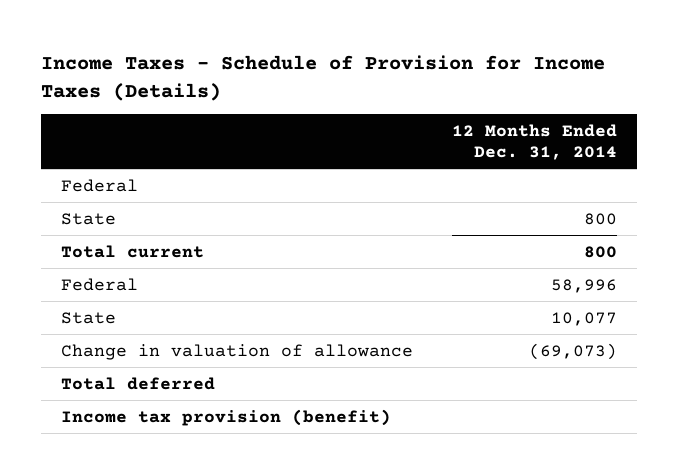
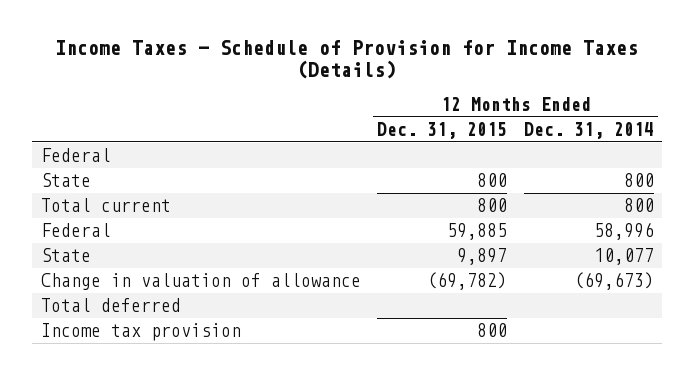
- | 12 Months Ended Dec. 31, 2014
+ | 12 Months Ended Dec. 31, 2015 | 12 Months Ended Dec. 31, 2014
- Change in valuation of allowance | (69,073)
+ Change in valuation of allowance | (69,782) | (69,673)
- Income tax provision (benefit)
+ Income tax provision | 800 |

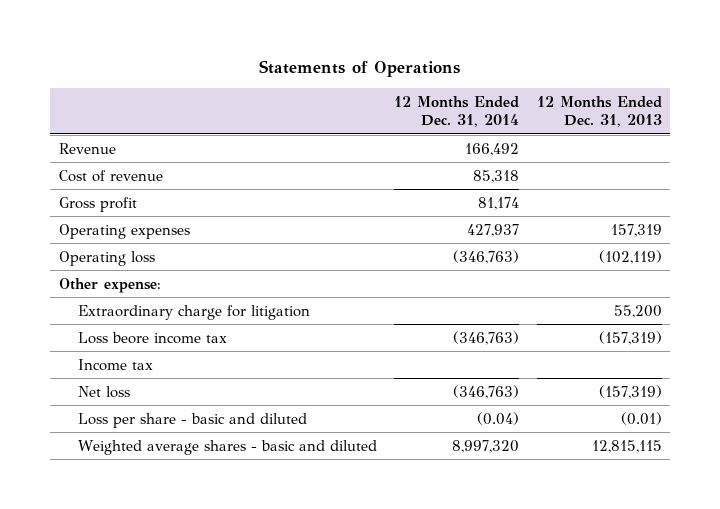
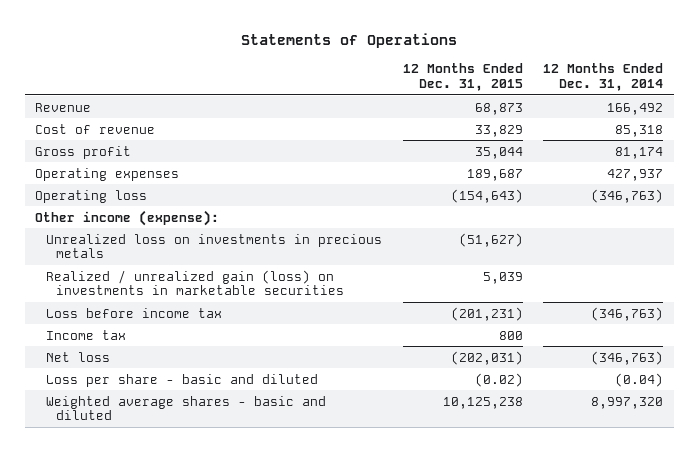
- | 12 Months Ended Dec. 31, 2014 | 12 Months Ended Dec. 31, 2013
+ | 12 Months Ended Dec. 31, 2015 | 12 Months Ended Dec. 31, 2014
- Other expense:
- Extraordinary charge for litigation | | 55,200
- Loss beore income tax | (346,763) | (157,319)
+ Other income (expense):
+ Unrealized loss on investments in precious metals | (51,627) |
+ Realized / unrealized gain (loss) on investments in marketable securities | 5,039 |
+ Loss before income tax | (201,231) | (346,763)

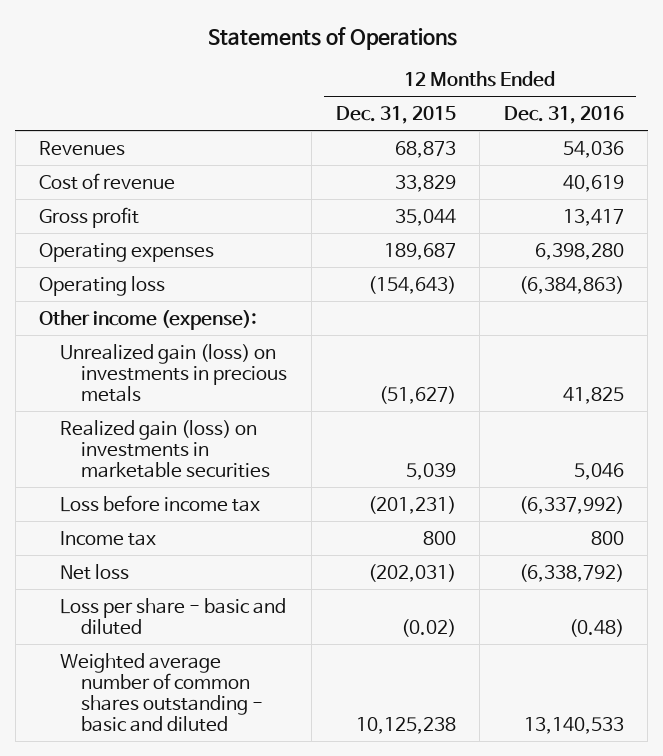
- | 12 Months Ended Dec. 31, 2015 | 12 Months Ended Dec. 31, 2014
+ | 12 Months Ended Dec. 31, 2015 | 12 Months Ended Dec. 31, 2016
- Revenue | 68,873 | 166,492
+ Revenues | 68,873 | 54,036
- Unrealized loss on investments in precious metals | (51,627) |
- Realized / unrealized gain (loss) on investments in marketable securities | 5,039 |
+ Unrealized gain (loss) on investments in precious metals | (51,627) | 41,825
+ Realized gain (loss) on investments in marketable securities | 5,039 | 5,046
- Weighted average shares - basic and diluted | 10,125,238 | 8,997,320
+ Weighted average number of common shares outstanding - basic and diluted | 10,125,238 | 13,140,533

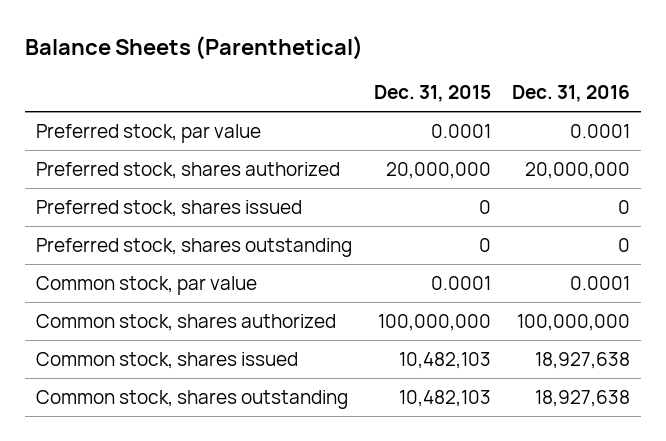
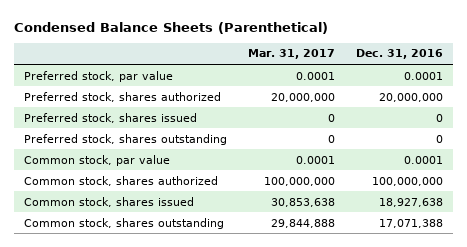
- Balance Sheets (Parenthetical)
+ Condensed Balance Sheets (Parenthetical)
- | Dec. 31, 2015 | Dec. 31, 2016
+ | Mar. 31, 2017 | Dec. 31, 2016
- Common stock, shares outstanding | 10,482,103 | 18,927,638
+ Common stock, shares outstanding | 29,844,888 | 17,071,388

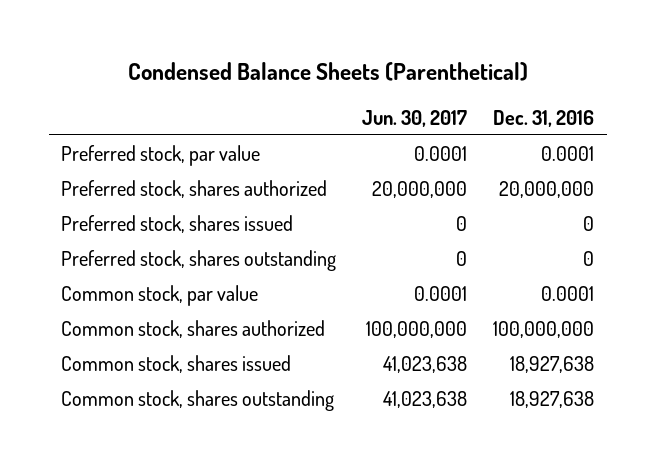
- | Mar. 31, 2017 | Dec. 31, 2016
+ | Jun. 30, 2017 | Dec. 31, 2016
- Common stock, shares outstanding | 29,844,888 | 17,071,388
+ Common stock, shares outstanding | 41,023,638 | 18,927,638

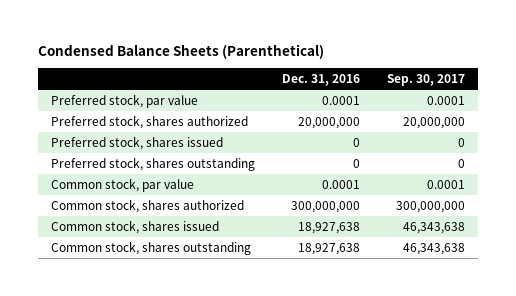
- | Jun. 30, 2017 | Dec. 31, 2016
+ | Dec. 31, 2016 | Sep. 30, 2017
- Common stock, shares authorized | 100,000,000 | 100,000,000
+ Common stock, shares authorized | 300,000,000 | 300,000,000

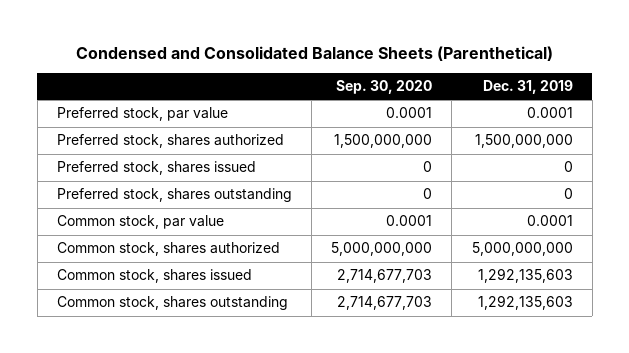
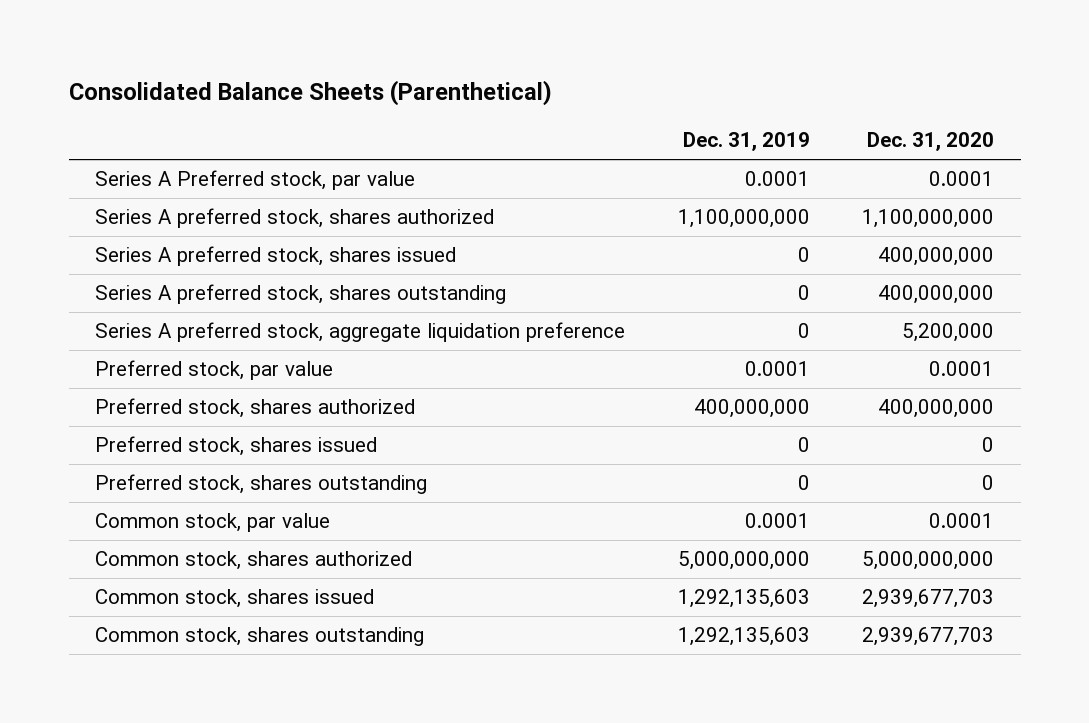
- Condensed and Consolidated Balance Sheets (Parenthetical)
+ Consolidated Balance Sheets (Parenthetical)
- | Sep. 30, 2020 | Dec. 31, 2019
+ | Dec. 31, 2019 | Dec. 31, 2020
+ Series A Preferred stock, par value | 0.0001 | 0.0001
+ Series A preferred stock, shares authorized | 1,100,000,000 | 1,100,000,000
+ Series A preferred stock, shares issued | 0 | 400,000,000
+ Series A preferred stock, shares outstanding | 0 | 400,000,000
+ Series A preferred stock, aggregate liquidation preference | 0 | 5,200,000
- Preferred stock, shares authorized | 1,500,000,000 | 1,500,000,000
+ Preferred stock, shares authorized | 400,000,000 | 400,000,000

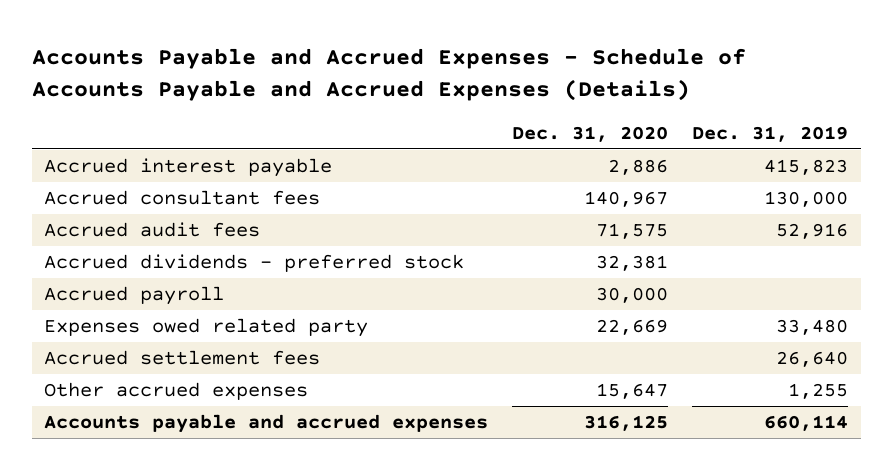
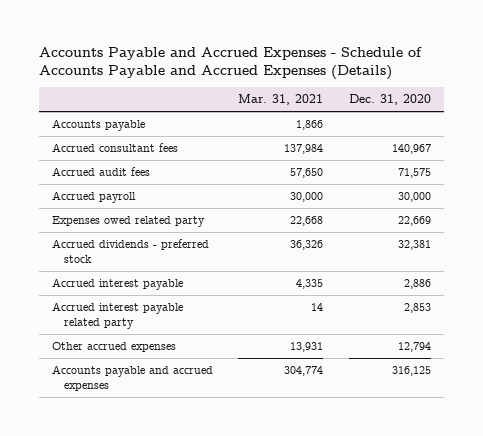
- | Dec. 31, 2020 | Dec. 31, 2019
+ | Mar. 31, 2021 | Dec. 31, 2020
+ Accounts payable | 1,866 |
- Accrued settlement fees | | 26,640
- Other accrued expenses | 15,647 | 1,255
moved down: Accrued dividends - preferred stock | 36,326 | 32,381
moved down: Accrued interest payable | 4,335 | 2,886
+ Accrued interest payable related party | 14 | 2,853
+ Other accrued expenses | 13,931 | 12,794

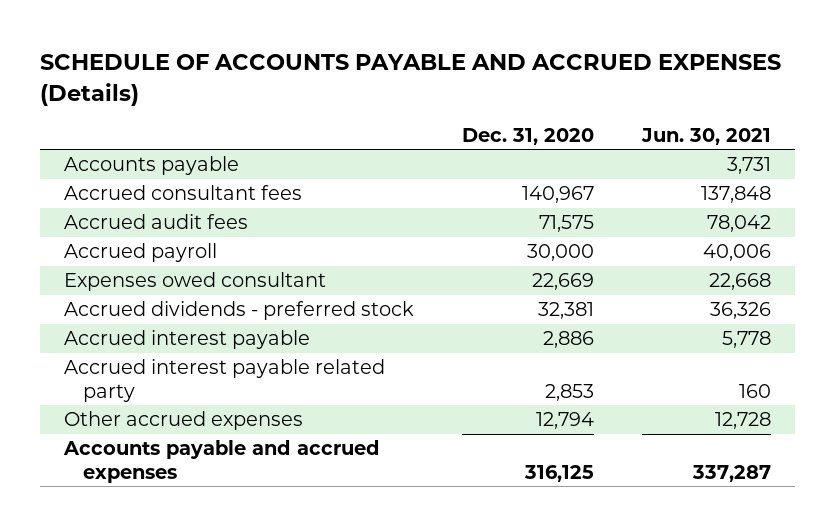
- Accounts Payable and Accrued Expenses - Schedule of Accounts Payable and Accrued Expenses (Details)
+ SCHEDULE OF ACCOUNTS PAYABLE AND ACCRUED EXPENSES (Details)
- | Mar. 31, 2021 | Dec. 31, 2020
+ | Dec. 31, 2020 | Jun. 30, 2021
- Expenses owed related party | 22,668 | 22,669
+ Expenses owed consultant | 22,669 | 22,668

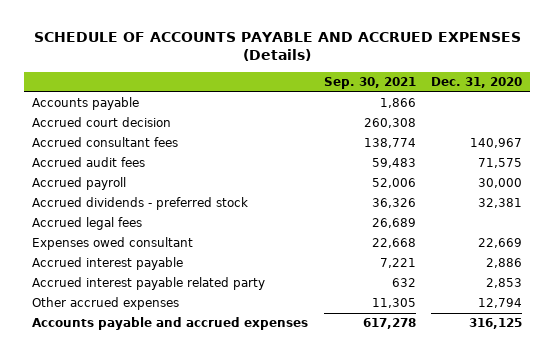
- | Dec. 31, 2020 | Jun. 30, 2021
+ | Sep. 30, 2021 | Dec. 31, 2020
+ Accrued court decision | 260,308 |
+ Accrued legal fees | 26,689 |
moved down: Expenses owed consultant | 22,668 | 22,669

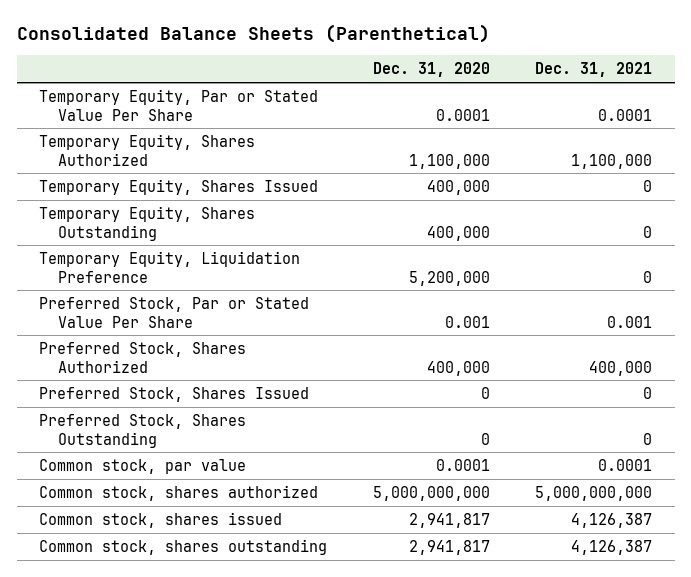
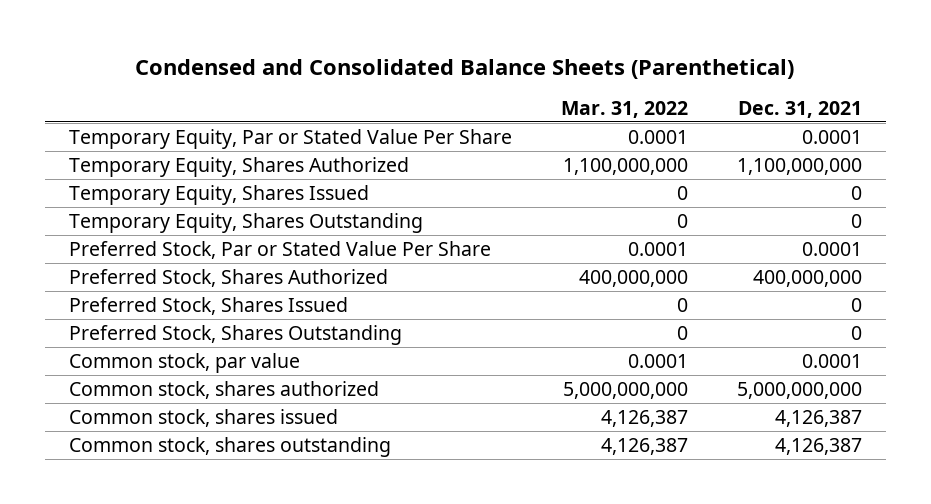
- Consolidated Balance Sheets (Parenthetical)
+ Condensed and Consolidated Balance Sheets (Parenthetical)
- | Dec. 31, 2020 | Dec. 31, 2021
+ | Mar. 31, 2022 | Dec. 31, 2021
- Temporary Equity, Shares Authorized | 1,100,000 | 1,100,000
+ Temporary Equity, Shares Authorized | 1,100,000,000 | 1,100,000,000
- Temporary Equity, Liquidation Preference | 5,200,000 | 0
- Preferred Stock, Par or Stated Value Per Share | 0.001 | 0.001
- Preferred Stock, Shares Authorized | 400,000 | 400,000
+ Preferred Stock, Par or Stated Value Per Share | 0.0001 | 0.0001
+ Preferred Stock, Shares Authorized | 400,000,000 | 400,000,000

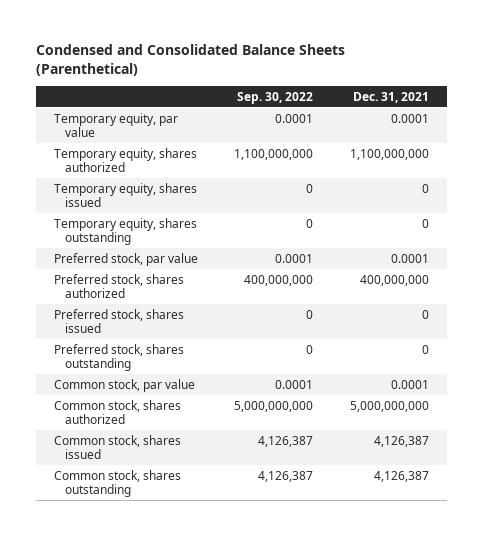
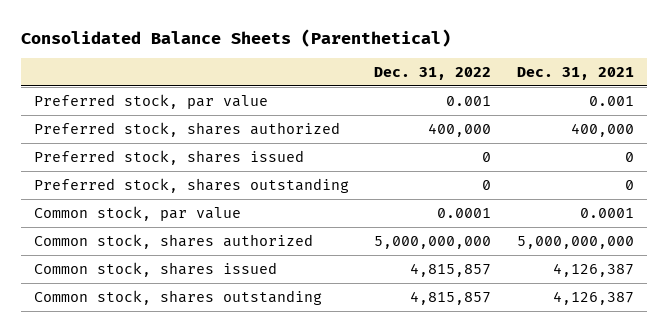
- Condensed and Consolidated Balance Sheets (Parenthetical)
+ Consolidated Balance Sheets (Parenthetical)
- | Sep. 30, 2022 | Dec. 31, 2021
+ | Dec. 31, 2022 | Dec. 31, 2021
- Temporary equity, par value | 0.0001 | 0.0001
- Temporary equity, shares authorized | 1,100,000,000 | 1,100,000,000
- Temporary equity, shares issued | 0 | 0
- Temporary equity, shares outstanding | 0 | 0
- Preferred stock, par value | 0.0001 | 0.0001
- Preferred stock, shares authorized | 400,000,000 | 400,000,000
+ Preferred stock, par value | 0.001 | 0.001
+ Preferred stock, shares authorized | 400,000 | 400,000

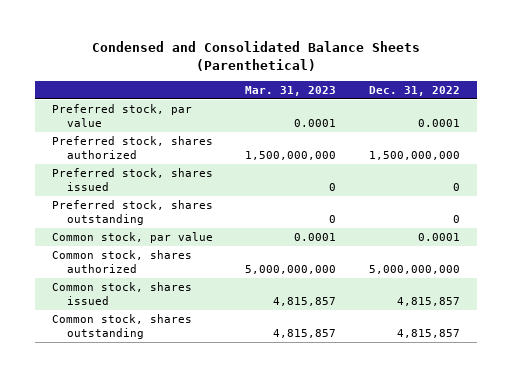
- Consolidated Balance Sheets (Parenthetical)
+ Condensed and Consolidated Balance Sheets (Parenthetical)
- | Dec. 31, 2022 | Dec. 31, 2021
+ | Mar. 31, 2023 | Dec. 31, 2022
- Preferred stock, par value | 0.001 | 0.001
- Preferred stock, shares authorized | 400,000 | 400,000
+ Preferred stock, par value | 0.0001 | 0.0001
+ Preferred stock, shares authorized | 1,500,000,000 | 1,500,000,000

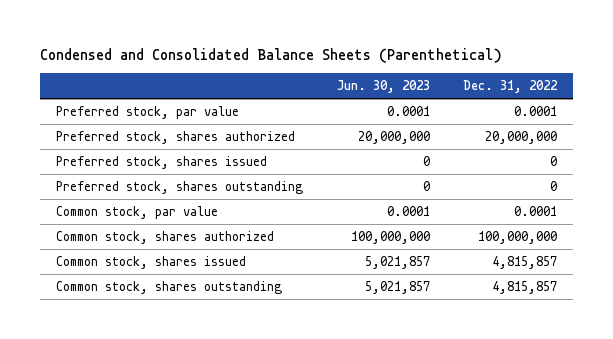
- | Mar. 31, 2023 | Dec. 31, 2022
+ | Jun. 30, 2023 | Dec. 31, 2022
- Preferred stock, shares authorized | 1,500,000,000 | 1,500,000,000
+ Preferred stock, shares authorized | 20,000,000 | 20,000,000
- Common stock, shares authorized | 5,000,000,000 | 5,000,000,000
+ Common stock, shares authorized | 100,000,000 | 100,000,000

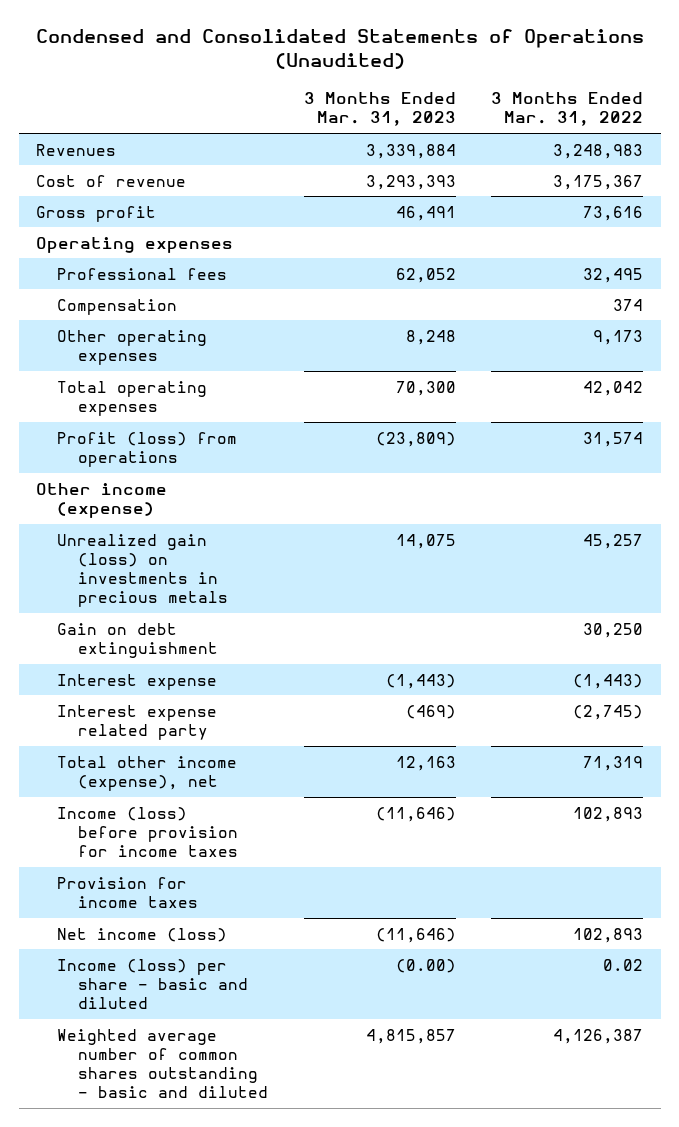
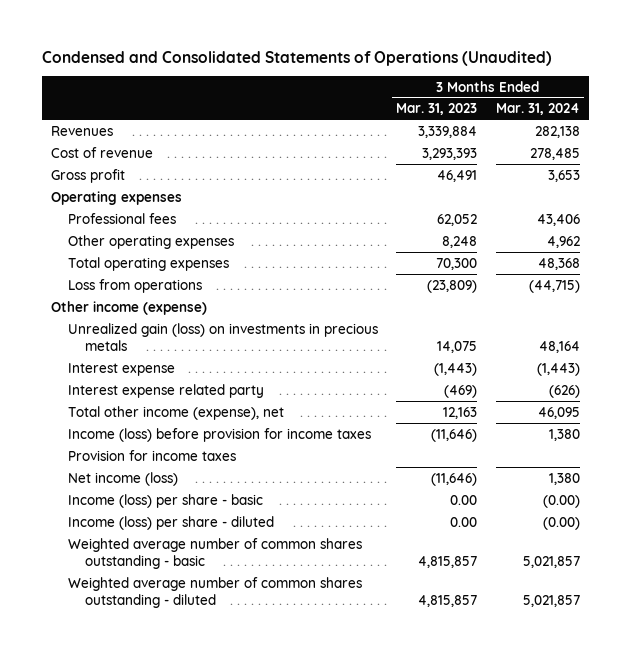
- | 3 Months Ended Mar. 31, 2023 | 3 Months Ended Mar. 31, 2022
+ | 3 Months Ended Mar. 31, 2023 | 3 Months Ended Mar. 31, 2024
- Compensation | | 374
- Profit (loss) from operations | (23,809) | 31,574
+ Loss from operations | (23,809) | (44,715)
- Gain on debt extinguishment | | 30,250
- Income (loss) per share - basic and diluted | (0.00) | 0.02
- Weighted average number of common shares outstanding - basic and diluted | 4,815,857 | 4,126,387
+ Income (loss) per share - basic | 0.00 | (0.00)
+ Income (loss) per share - diluted | 0.00 | (0.00)
+ Weighted average number of common shares outstanding - basic | 4,815,857 | 5,021,857
+ Weighted average number of common shares outstanding - diluted | 4,815,857 | 5,021,857

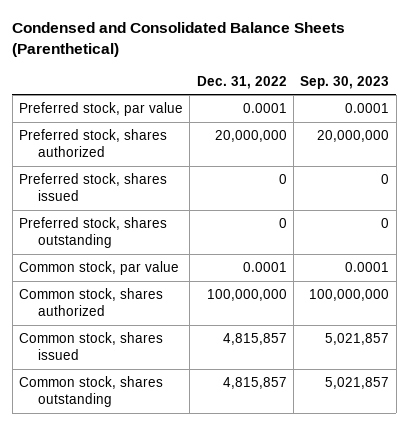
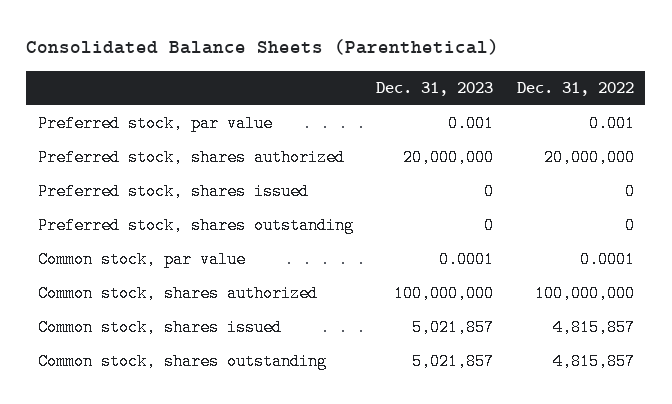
- Condensed and Consolidated Balance Sheets (Parenthetical)
+ Consolidated Balance Sheets (Parenthetical)
- | Dec. 31, 2022 | Sep. 30, 2023
+ | Dec. 31, 2023 | Dec. 31, 2022
- Preferred stock, par value | 0.0001 | 0.0001
+ Preferred stock, par value | 0.001 | 0.001

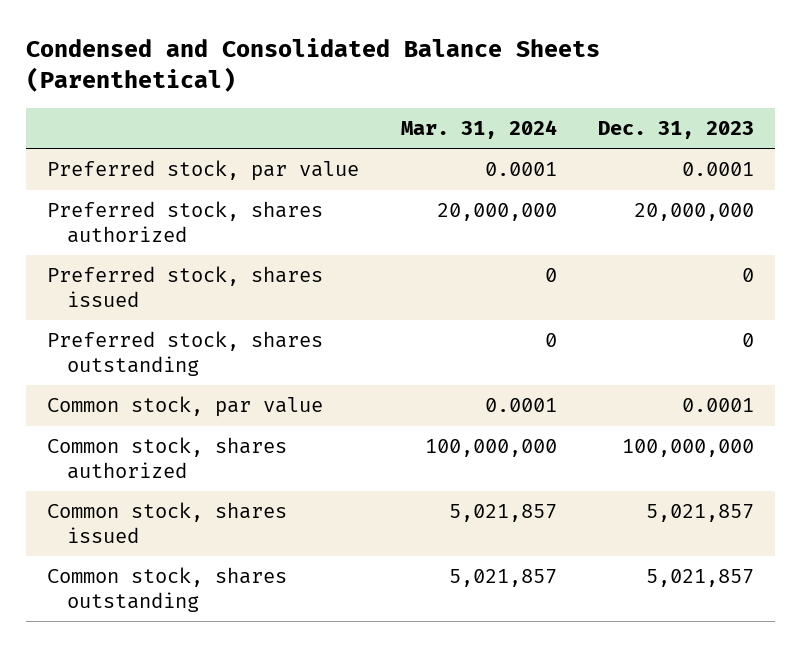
- Consolidated Balance Sheets (Parenthetical)
+ Condensed and Consolidated Balance Sheets (Parenthetical)
- | Dec. 31, 2023 | Dec. 31, 2022
+ | Mar. 31, 2024 | Dec. 31, 2023
- Preferred stock, par value | 0.001 | 0.001
+ Preferred stock, par value | 0.0001 | 0.0001

